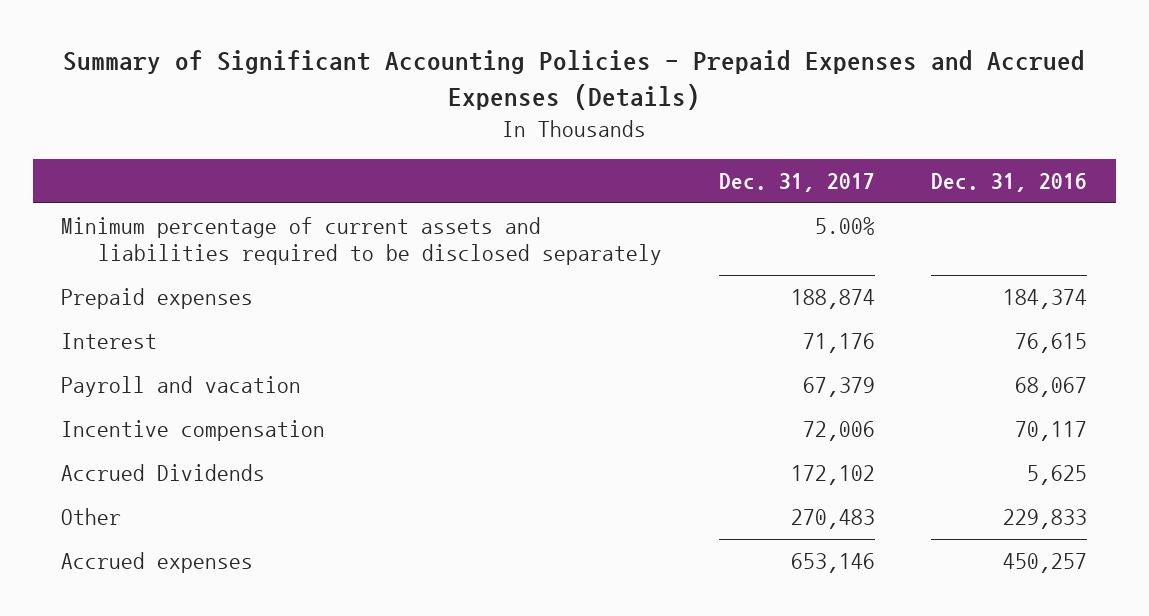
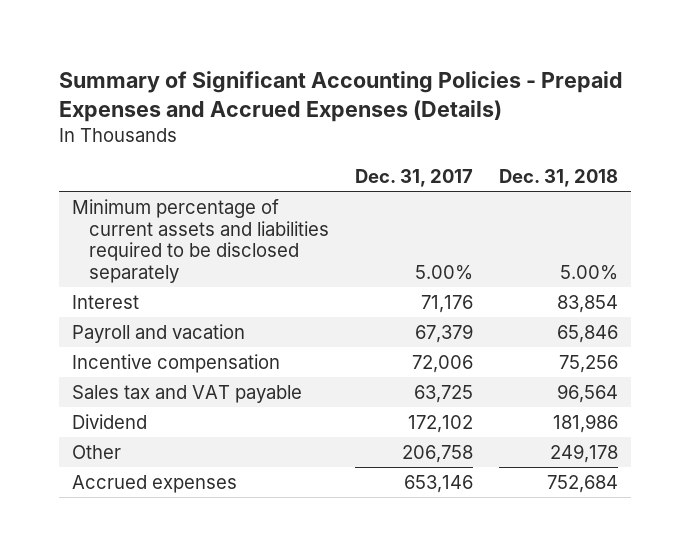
- | Dec. 31, 2017 | Dec. 31, 2016
+ | Dec. 31, 2017 | Dec. 31, 2018
- Prepaid expenses | 188,874 | 184,374
- Accrued Dividends | 172,102 | 5,625
- Other | 270,483 | 229,833
+ Sales tax and VAT payable | 63,725 | 96,564
+ Dividend | 172,102 | 181,986
+ Other | 206,758 | 249,178

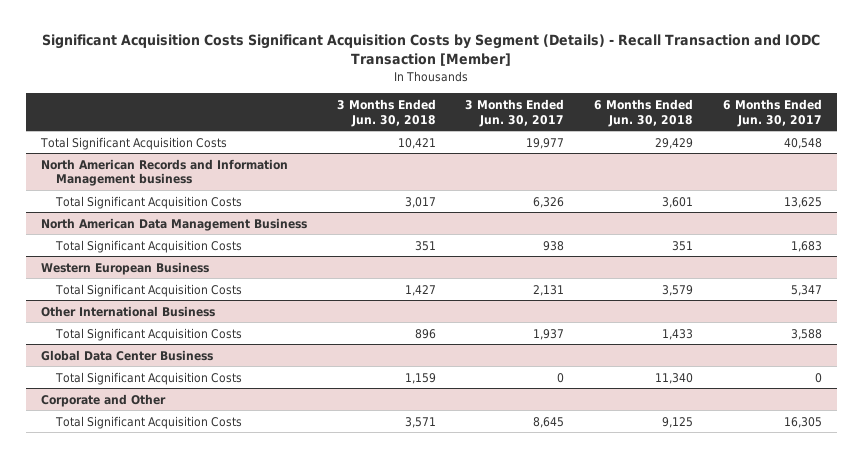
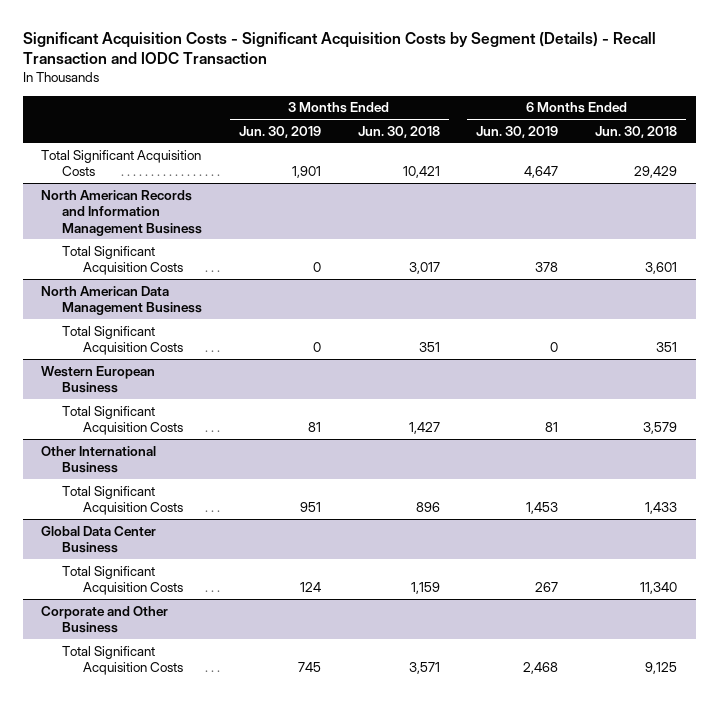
- Significant Acquisition Costs Significant Acquisition Costs by Segment (Details) - Recall Transaction and IODC Transaction [Member]
+ Significant Acquisition Costs - Significant Acquisition Costs by Segment (Details) - Recall Transaction and IODC Transaction
- | 3 Months Ended Jun. 30, 2018 | 3 Months Ended Jun. 30, 2017 | 6 Months Ended Jun. 30, 2018 | 6 Months Ended Jun. 30, 2017
+ | 3 Months Ended Jun. 30, 2019 | 3 Months Ended Jun. 30, 2018 | 6 Months Ended Jun. 30, 2019 | 6 Months Ended Jun. 30, 2018
- North American Records and Information Management business
+ North American Records and Information Management Business
- Corporate and Other
+ Corporate and Other Business

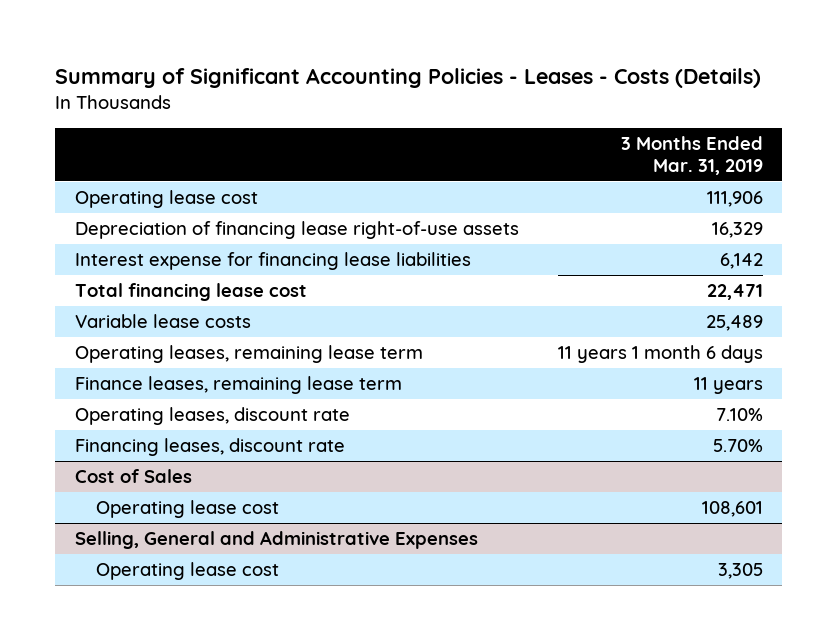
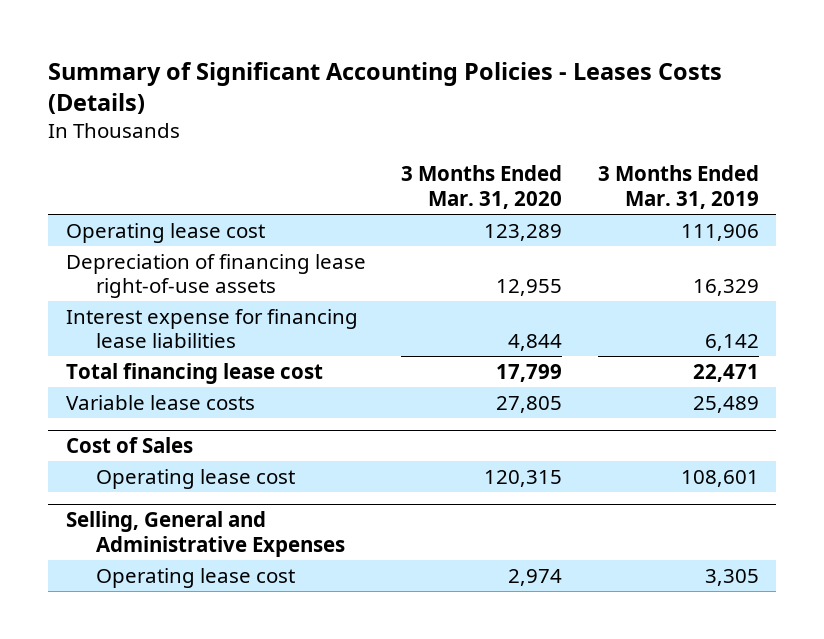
- Summary of Significant Accounting Policies - Leases - Costs (Details)
+ Summary of Significant Accounting Policies - Leases Costs (Details)
- | 3 Months Ended Mar. 31, 2019
+ | 3 Months Ended Mar. 31, 2020 | 3 Months Ended Mar. 31, 2019
- Operating leases, remaining lease term | 11 years 1 month 6 days
- Finance leases, remaining lease term | 11 years
- Operating leases, discount rate | 7.10%
- Financing leases, discount rate | 5.70%

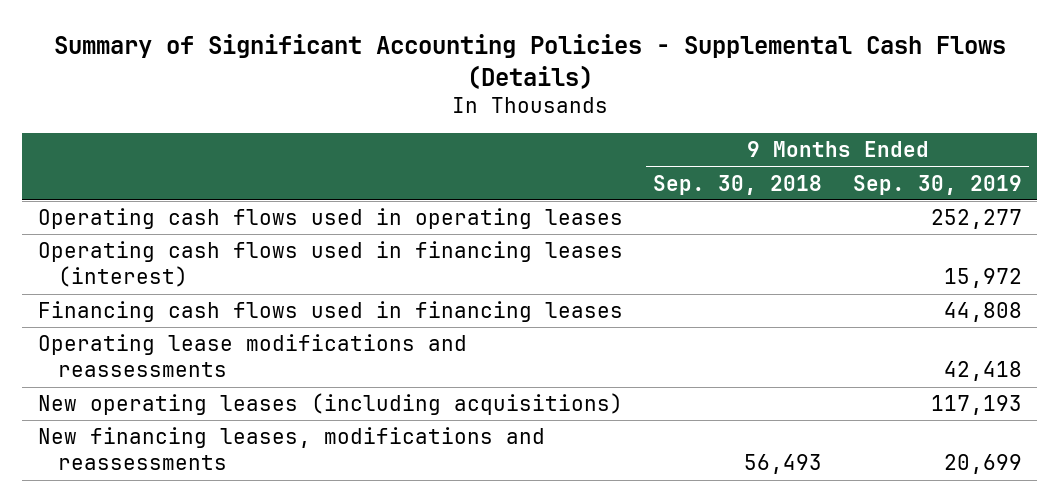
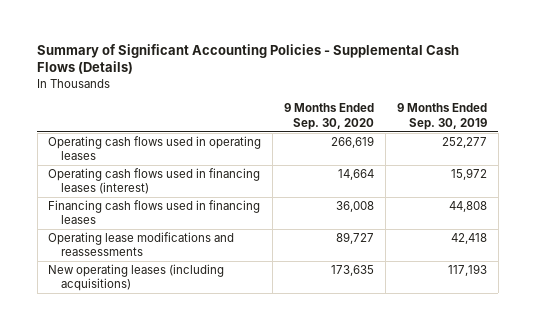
- | 9 Months Ended Sep. 30, 2018 | 9 Months Ended Sep. 30, 2019
+ | 9 Months Ended Sep. 30, 2020 | 9 Months Ended Sep. 30, 2019
- New financing leases, modifications and reassessments | 56,493 | 20,699

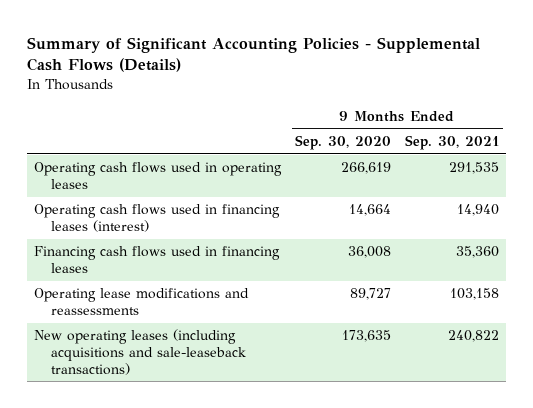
- | 9 Months Ended Sep. 30, 2020 | 9 Months Ended Sep. 30, 2019
+ | 9 Months Ended Sep. 30, 2020 | 9 Months Ended Sep. 30, 2021
- New operating leases (including acquisitions) | 173,635 | 117,193
+ New operating leases (including acquisitions and sale-leaseback transactions) | 173,635 | 240,822

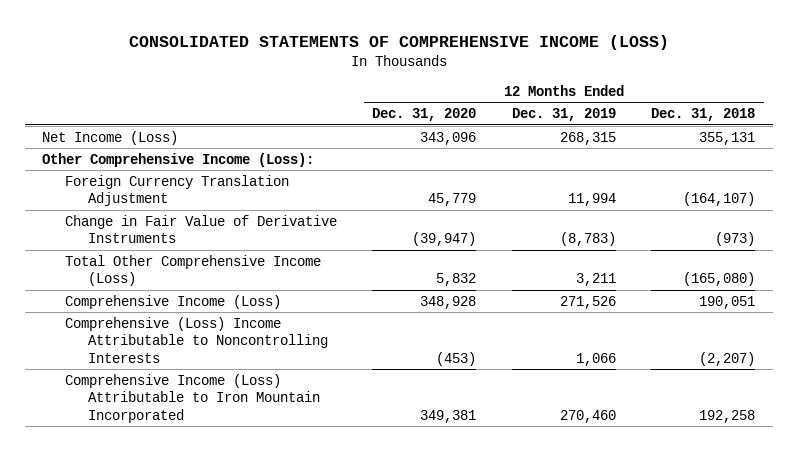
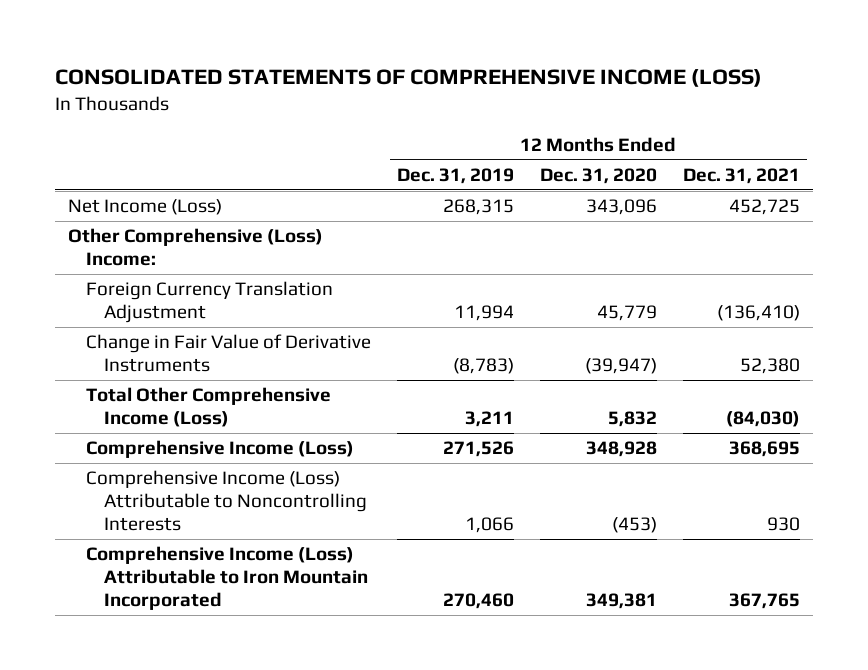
- | 12 Months Ended Dec. 31, 2020 | 12 Months Ended Dec. 31, 2019 | 12 Months Ended Dec. 31, 2018
+ | 12 Months Ended Dec. 31, 2019 | 12 Months Ended Dec. 31, 2020 | 12 Months Ended Dec. 31, 2021
- Other Comprehensive Income (Loss):
+ Other Comprehensive (Loss) Income:
- Comprehensive (Loss) Income Attributable to Noncontrolling Interests | (453) | 1,066 | (2,207)
+ Comprehensive Income (Loss) Attributable to Noncontrolling Interests | 1,066 | (453) | 930

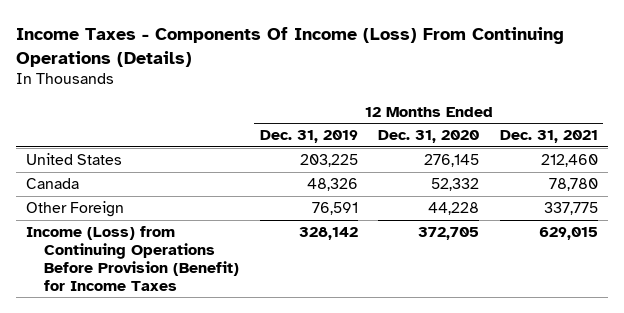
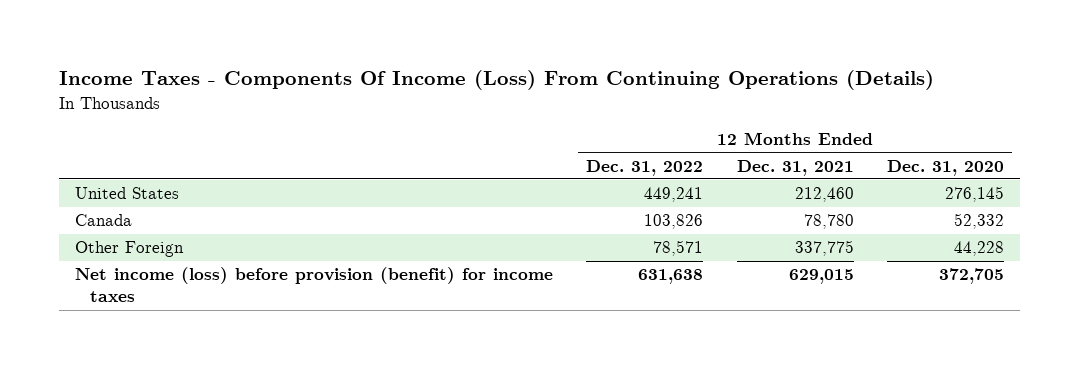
- | 12 Months Ended Dec. 31, 2019 | 12 Months Ended Dec. 31, 2020 | 12 Months Ended Dec. 31, 2021
+ | 12 Months Ended Dec. 31, 2022 | 12 Months Ended Dec. 31, 2021 | 12 Months Ended Dec. 31, 2020
- Income (Loss) from Continuing Operations Before Provision (Benefit) for Income Taxes | 328,142 | 372,705 | 629,015
+ Net income (loss) before provision (benefit) for income taxes | 631,638 | 629,015 | 372,705

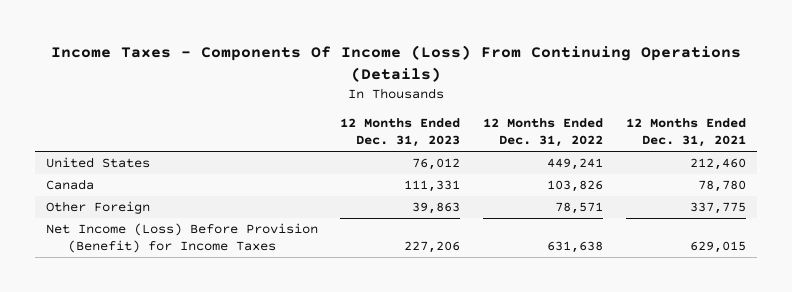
- | 12 Months Ended Dec. 31, 2022 | 12 Months Ended Dec. 31, 2021 | 12 Months Ended Dec. 31, 2020
+ | 12 Months Ended Dec. 31, 2023 | 12 Months Ended Dec. 31, 2022 | 12 Months Ended Dec. 31, 2021
- Net income (loss) before provision (benefit) for income taxes | 631,638 | 629,015 | 372,705
+ Net Income (Loss) Before Provision (Benefit) for Income Taxes | 227,206 | 631,638 | 629,015

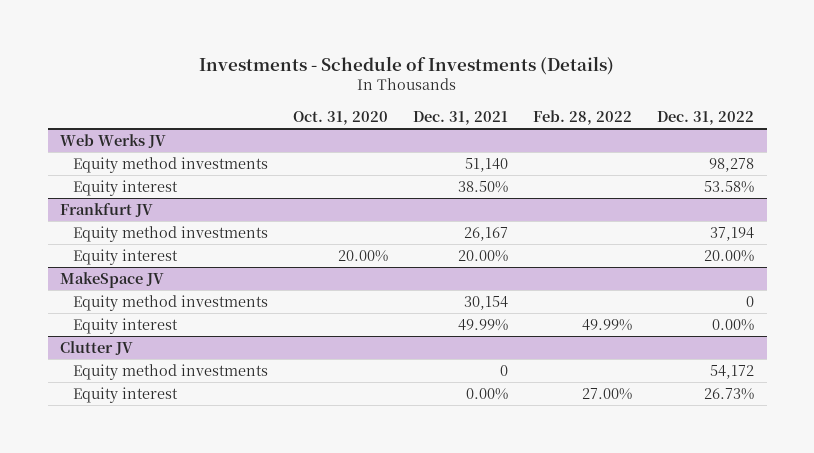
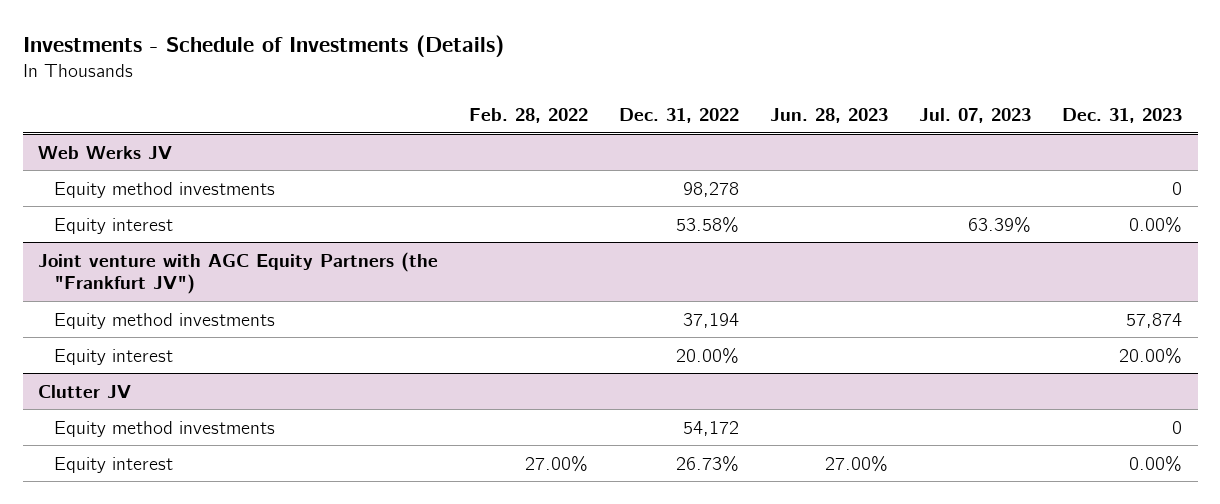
- | Oct. 31, 2020 | Dec. 31, 2021 | Feb. 28, 2022 | Dec. 31, 2022
+ | Feb. 28, 2022 | Dec. 31, 2022 | Jun. 28, 2023 | Jul. 07, 2023 | Dec. 31, 2023
- Frankfurt JV
+ Joint venture with AGC Equity Partners (the "Frankfurt JV")
- MakeSpace JV
- Equity method investments | | 30,154 | | 0
- Equity interest | | 49.99% | 49.99% | 0.00%

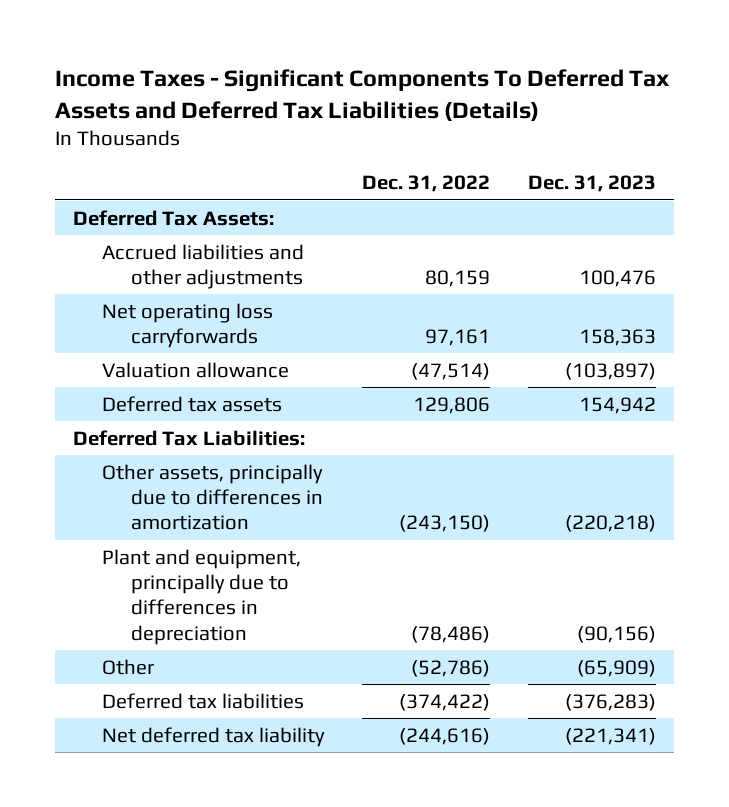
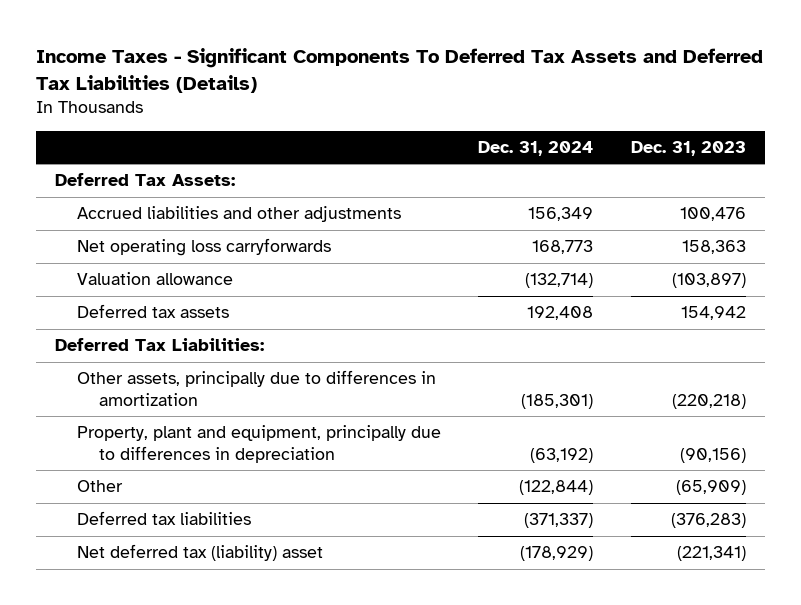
- | Dec. 31, 2022 | Dec. 31, 2023
+ | Dec. 31, 2024 | Dec. 31, 2023
- Plant and equipment, principally due to differences in depreciation | (78,486) | (90,156)
+ Property, plant and equipment, principally due to differences in depreciation | (63,192) | (90,156)
- Net deferred tax liability | (244,616) | (221,341)
+ Net deferred tax (liability) asset | (178,929) | (221,341)

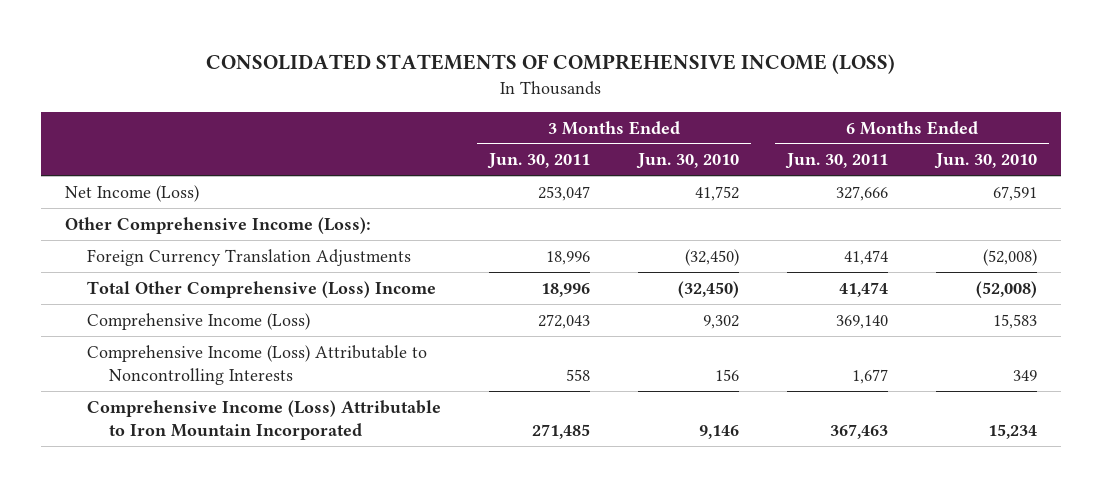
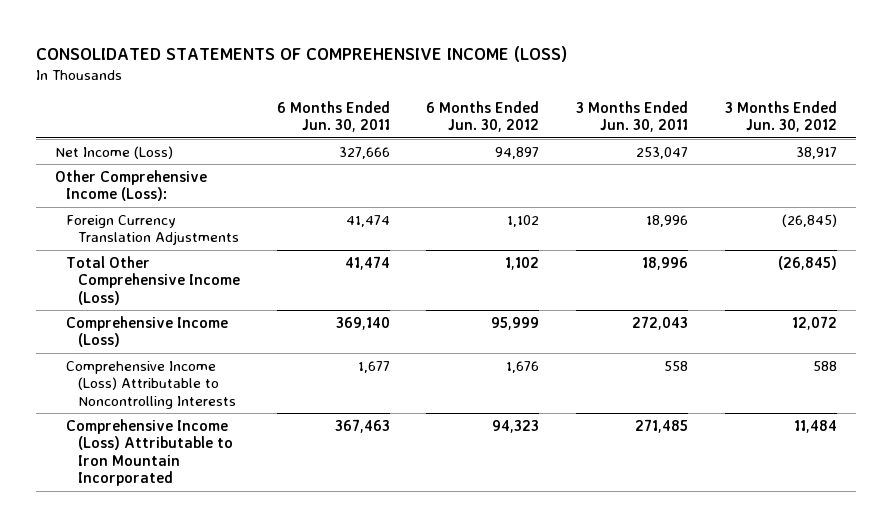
- | 3 Months Ended Jun. 30, 2011 | 3 Months Ended Jun. 30, 2010 | 6 Months Ended Jun. 30, 2011 | 6 Months Ended Jun. 30, 2010
+ | 6 Months Ended Jun. 30, 2011 | 6 Months Ended Jun. 30, 2012 | 3 Months Ended Jun. 30, 2011 | 3 Months Ended Jun. 30, 2012
- Total Other Comprehensive (Loss) Income | 18,996 | (32,450) | 41,474 | (52,008)
+ Total Other Comprehensive Income (Loss) | 41,474 | 1,102 | 18,996 | (26,845)

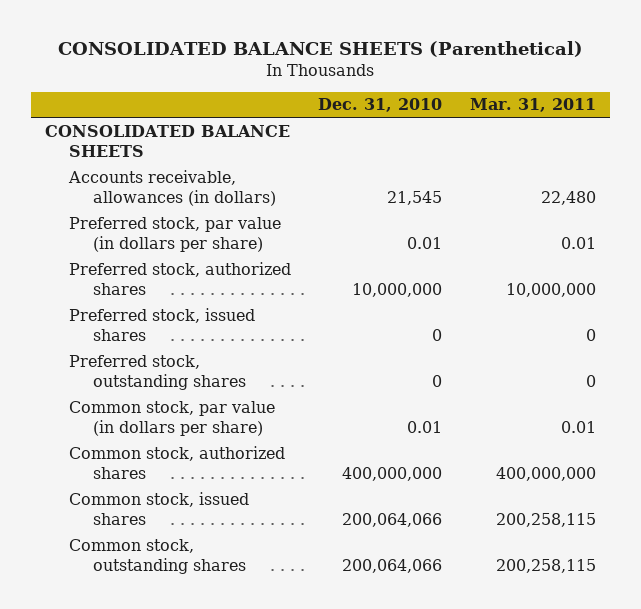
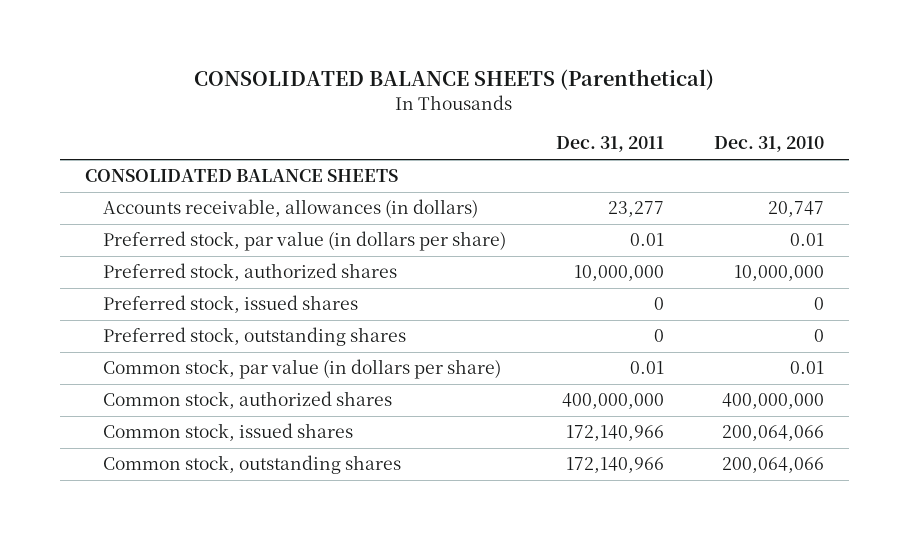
- | Dec. 31, 2010 | Mar. 31, 2011
+ | Dec. 31, 2011 | Dec. 31, 2010
- Accounts receivable, allowances (in dollars) | 21,545 | 22,480
+ Accounts receivable, allowances (in dollars) | 23,277 | 20,747

